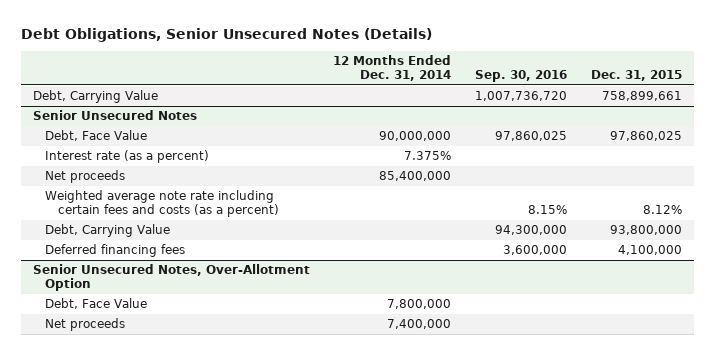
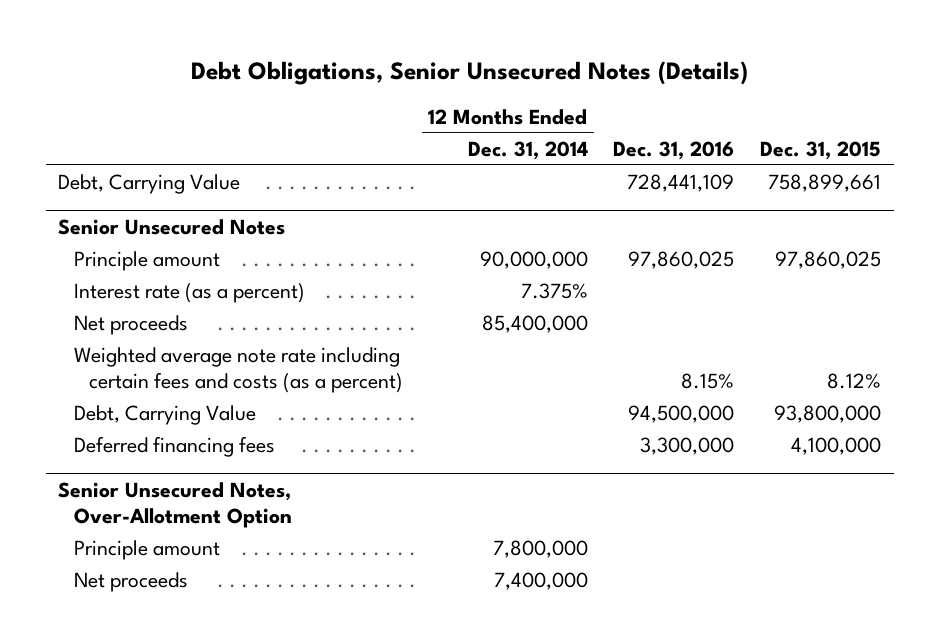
- | 12 Months Ended Dec. 31, 2014 | Sep. 30, 2016 | Dec. 31, 2015
+ | 12 Months Ended Dec. 31, 2014 | Dec. 31, 2016 | Dec. 31, 2015
@ Senior Unsecured Notes
- Debt, Face Value | 90,000,000 | 97,860,025 | 97,860,025
+ Principle amount | 90,000,000 | 97,860,025 | 97,860,025
@ Senior Unsecured Notes, Over-Allotment Option
- Debt, Face Value | 7,800,000 | |
+ Principle amount | 7,800,000 | |

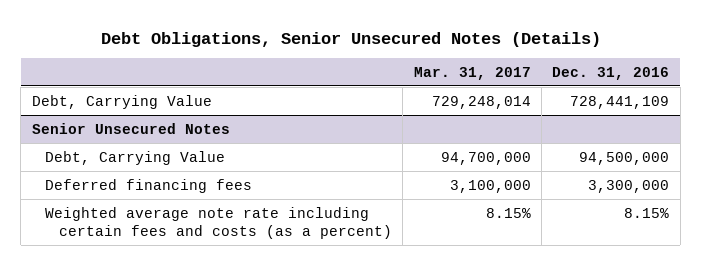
- | 12 Months Ended Dec. 31, 2014 | Dec. 31, 2016 | Dec. 31, 2015
+ | Mar. 31, 2017 | Dec. 31, 2016
@ Senior Unsecured Notes
- Principle amount | 90,000,000 | 97,860,025 | 97,860,025
- Interest rate (as a percent) | 7.375% | |
- Net proceeds | 85,400,000 | |
- Senior Unsecured Notes, Over-Allotment Option
- Principle amount | 7,800,000 | |
- Net proceeds | 7,400,000 | |
@ Senior Unsecured Notes
moved down: Weighted average note rate including certain fees and costs (as a percent) | 8.15% | 8.15%

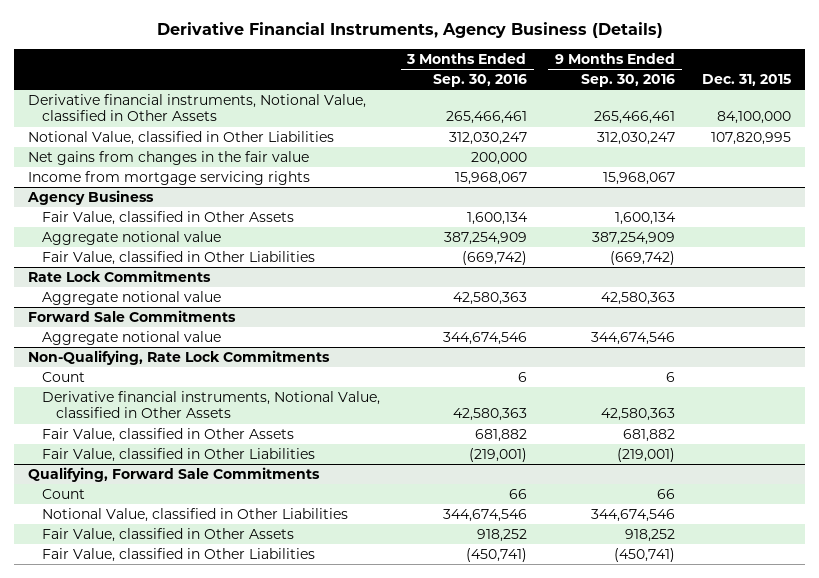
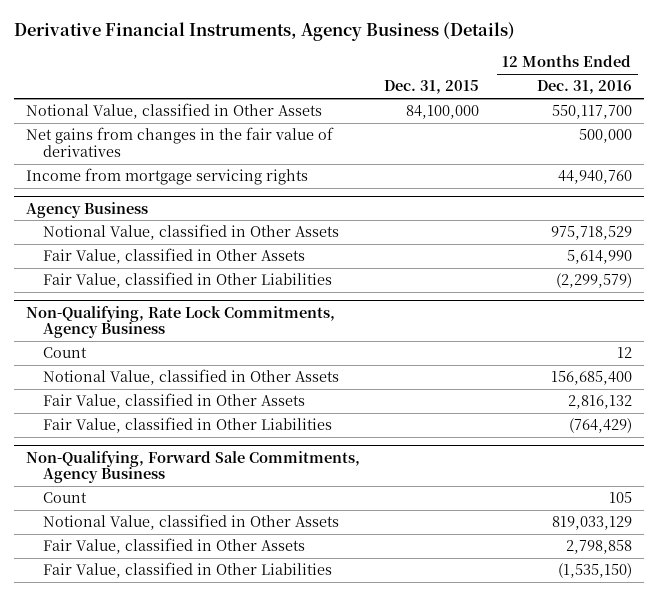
- | 3 Months Ended Sep. 30, 2016 | 9 Months Ended Sep. 30, 2016 | Dec. 31, 2015
+ | Dec. 31, 2015 | 12 Months Ended Dec. 31, 2016
- Derivative financial instruments, Notional Value, classified in Other Assets | 265,466,461 | 265,466,461 | 84,100,000
- Notional Value, classified in Other Liabilities | 312,030,247 | 312,030,247 | 107,820,995
- Net gains from changes in the fair value | 200,000 | |
+ Notional Value, classified in Other Assets | 84,100,000 | 550,117,700
+ Net gains from changes in the fair value of derivatives | | 500,000
@ Agency Business
+ Notional Value, classified in Other Assets | | 975,718,529
- Aggregate notional value | 387,254,909 | 387,254,909 |
- Rate Lock Commitments
- Aggregate notional value | 42,580,363 | 42,580,363 |
- Forward Sale Commitments
- Aggregate notional value | 344,674,546 | 344,674,546 |
- Non-Qualifying, Rate Lock Commitments
+ Non-Qualifying, Rate Lock Commitments, Agency Business
- Derivative financial instruments, Notional Value, classified in Other Assets | 42,580,363 | 42,580,363 |
+ Notional Value, classified in Other Assets | | 156,685,400
- Qualifying, Forward Sale Commitments
+ Non-Qualifying, Forward Sale Commitments, Agency Business
- Notional Value, classified in Other Liabilities | 344,674,546 | 344,674,546 |
+ Notional Value, classified in Other Assets | | 819,033,129

